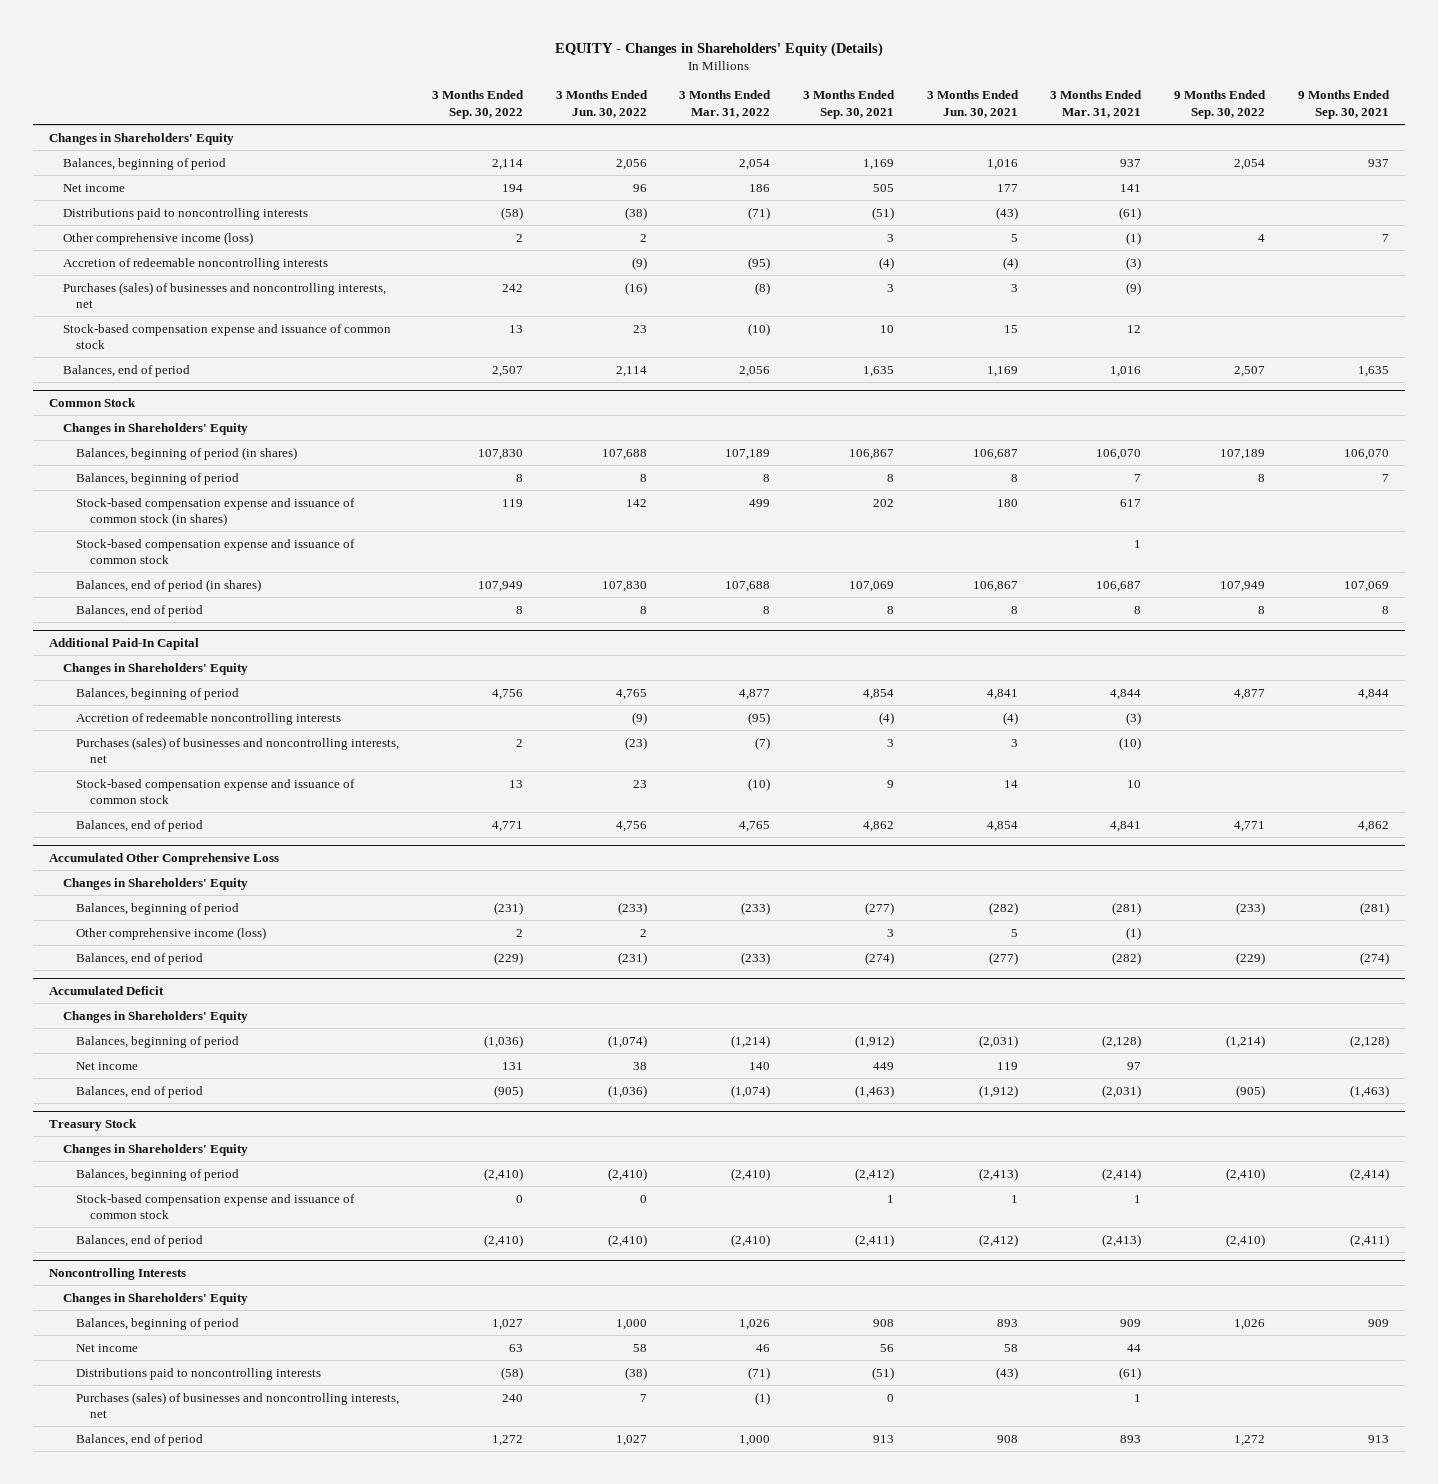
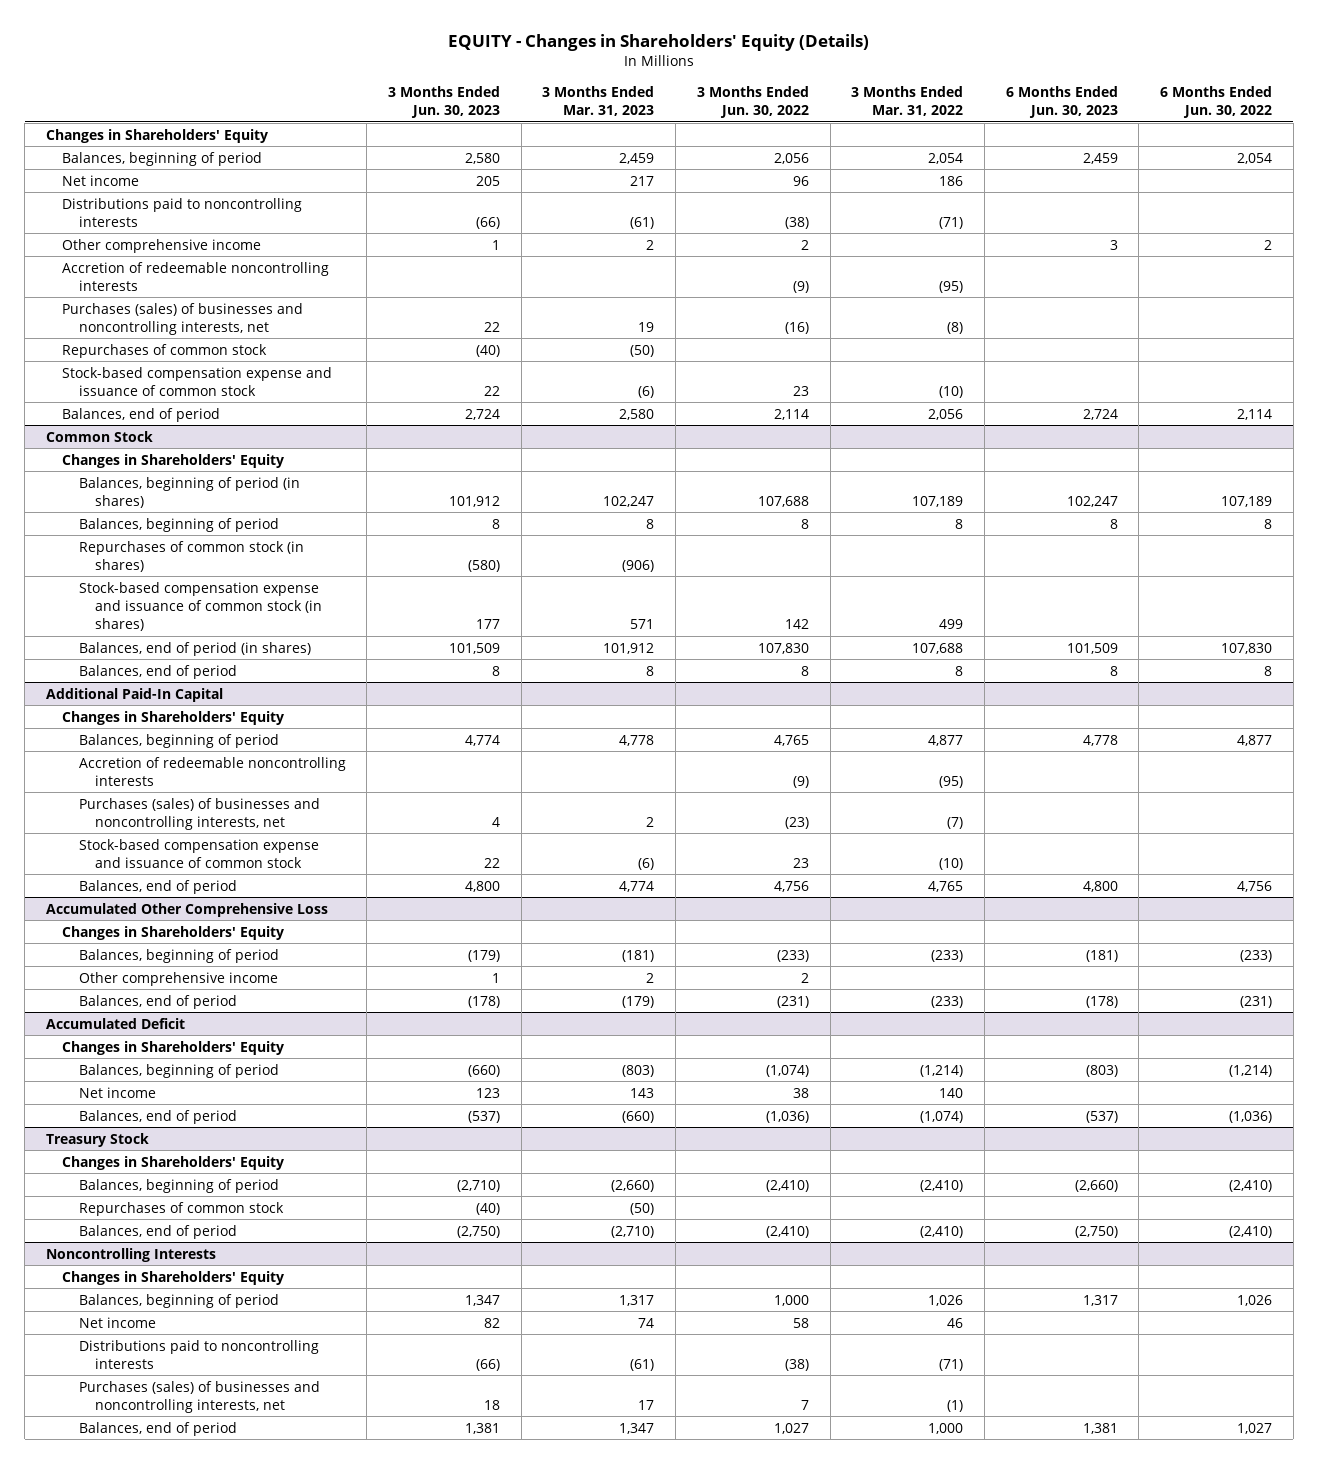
- | 3 Months Ended Sep. 30, 2022 | 3 Months Ended Jun. 30, 2022 | 3 Months Ended Mar. 31, 2022 | 3 Months Ended Sep. 30, 2021 | 3 Months Ended Jun. 30, 2021 | 3 Months Ended Mar. 31, 2021 | 9 Months Ended Sep. 30, 2022 | 9 Months Ended Sep. 30, 2021
+ | 3 Months Ended Jun. 30, 2023 | 3 Months Ended Mar. 31, 2023 | 3 Months Ended Jun. 30, 2022 | 3 Months Ended Mar. 31, 2022 | 6 Months Ended Jun. 30, 2023 | 6 Months Ended Jun. 30, 2022
- Other comprehensive income (loss) | 2 | 2 | | 3 | 5 | (1) | 4 | 7
+ Other comprehensive income | 1 | 2 | 2 | | 3 | 2
+ Repurchases of common stock | (40) | (50) | | | |
@ Common Stock
+ Repurchases of common stock (in shares) | (580) | (906) | | | |
- Stock-based compensation expense and issuance of common stock | | | | | | 1 | |
@ Accumulated Other Comprehensive Loss
- Other comprehensive income (loss) | 2 | 2 | | 3 | 5 | (1) | |
+ Other comprehensive income | 1 | 2 | 2 | | |
@ Treasury Stock
- Stock-based compensation expense and issuance of common stock | 0 | 0 | | 1 | 1 | 1 | |
+ Repurchases of common stock | (40) | (50) | | | |

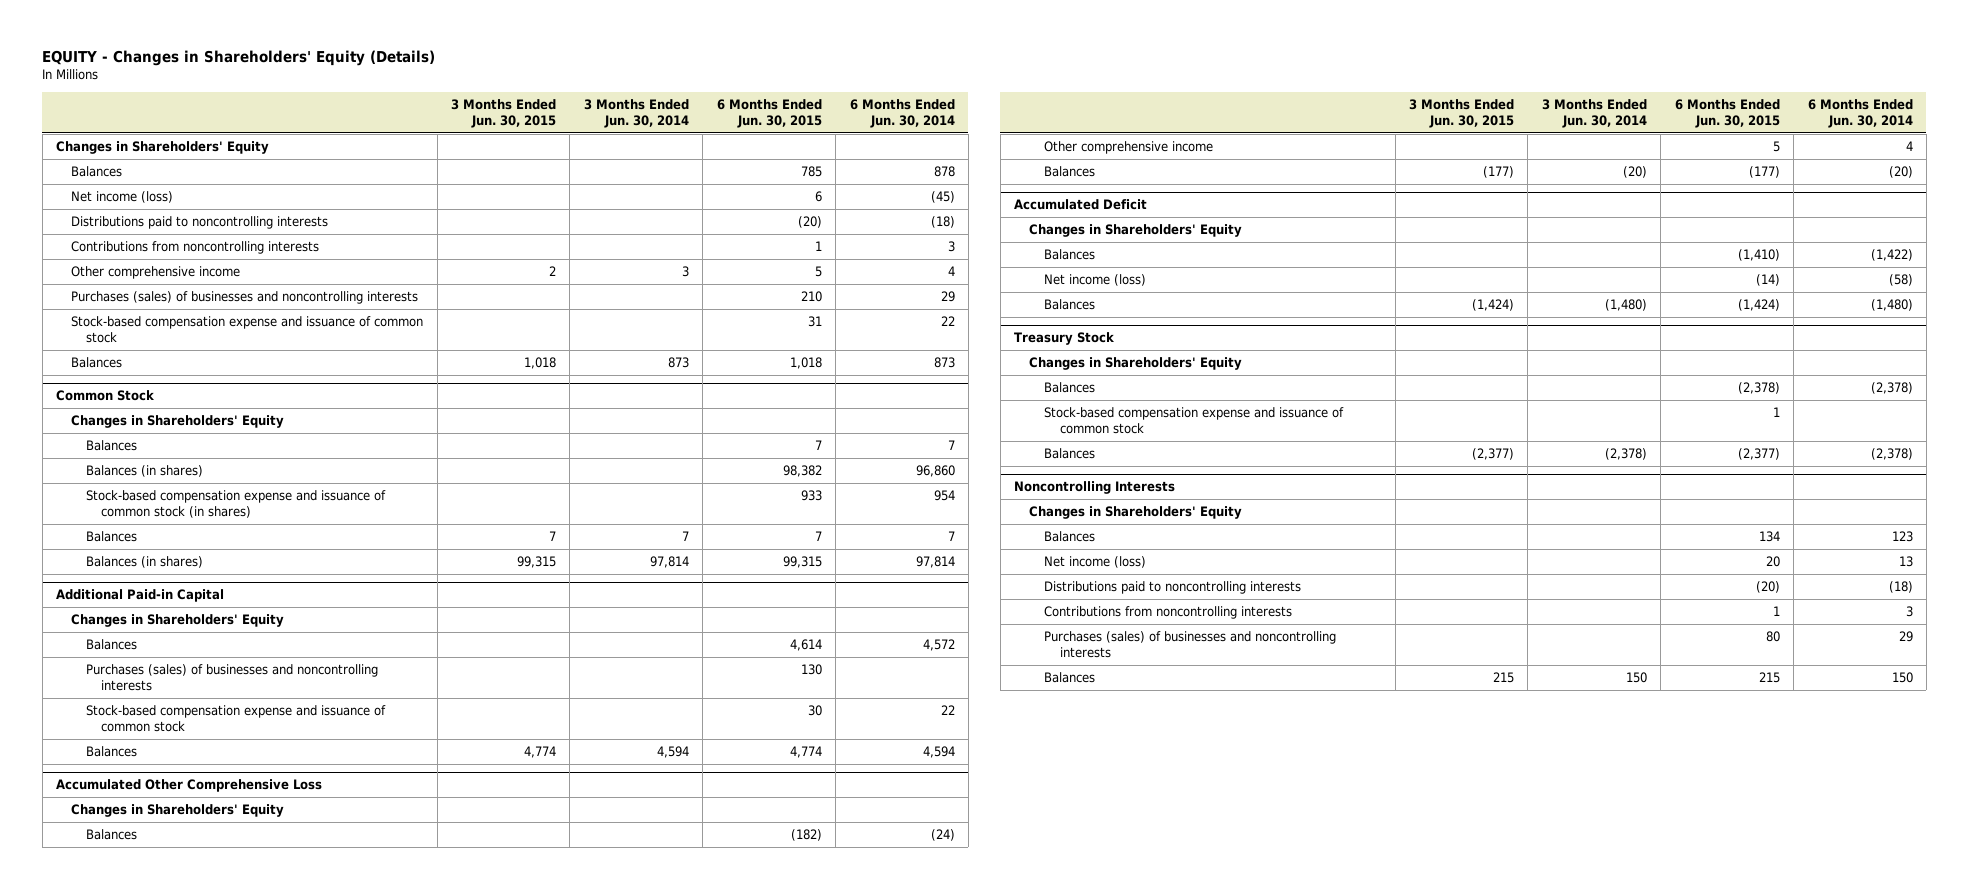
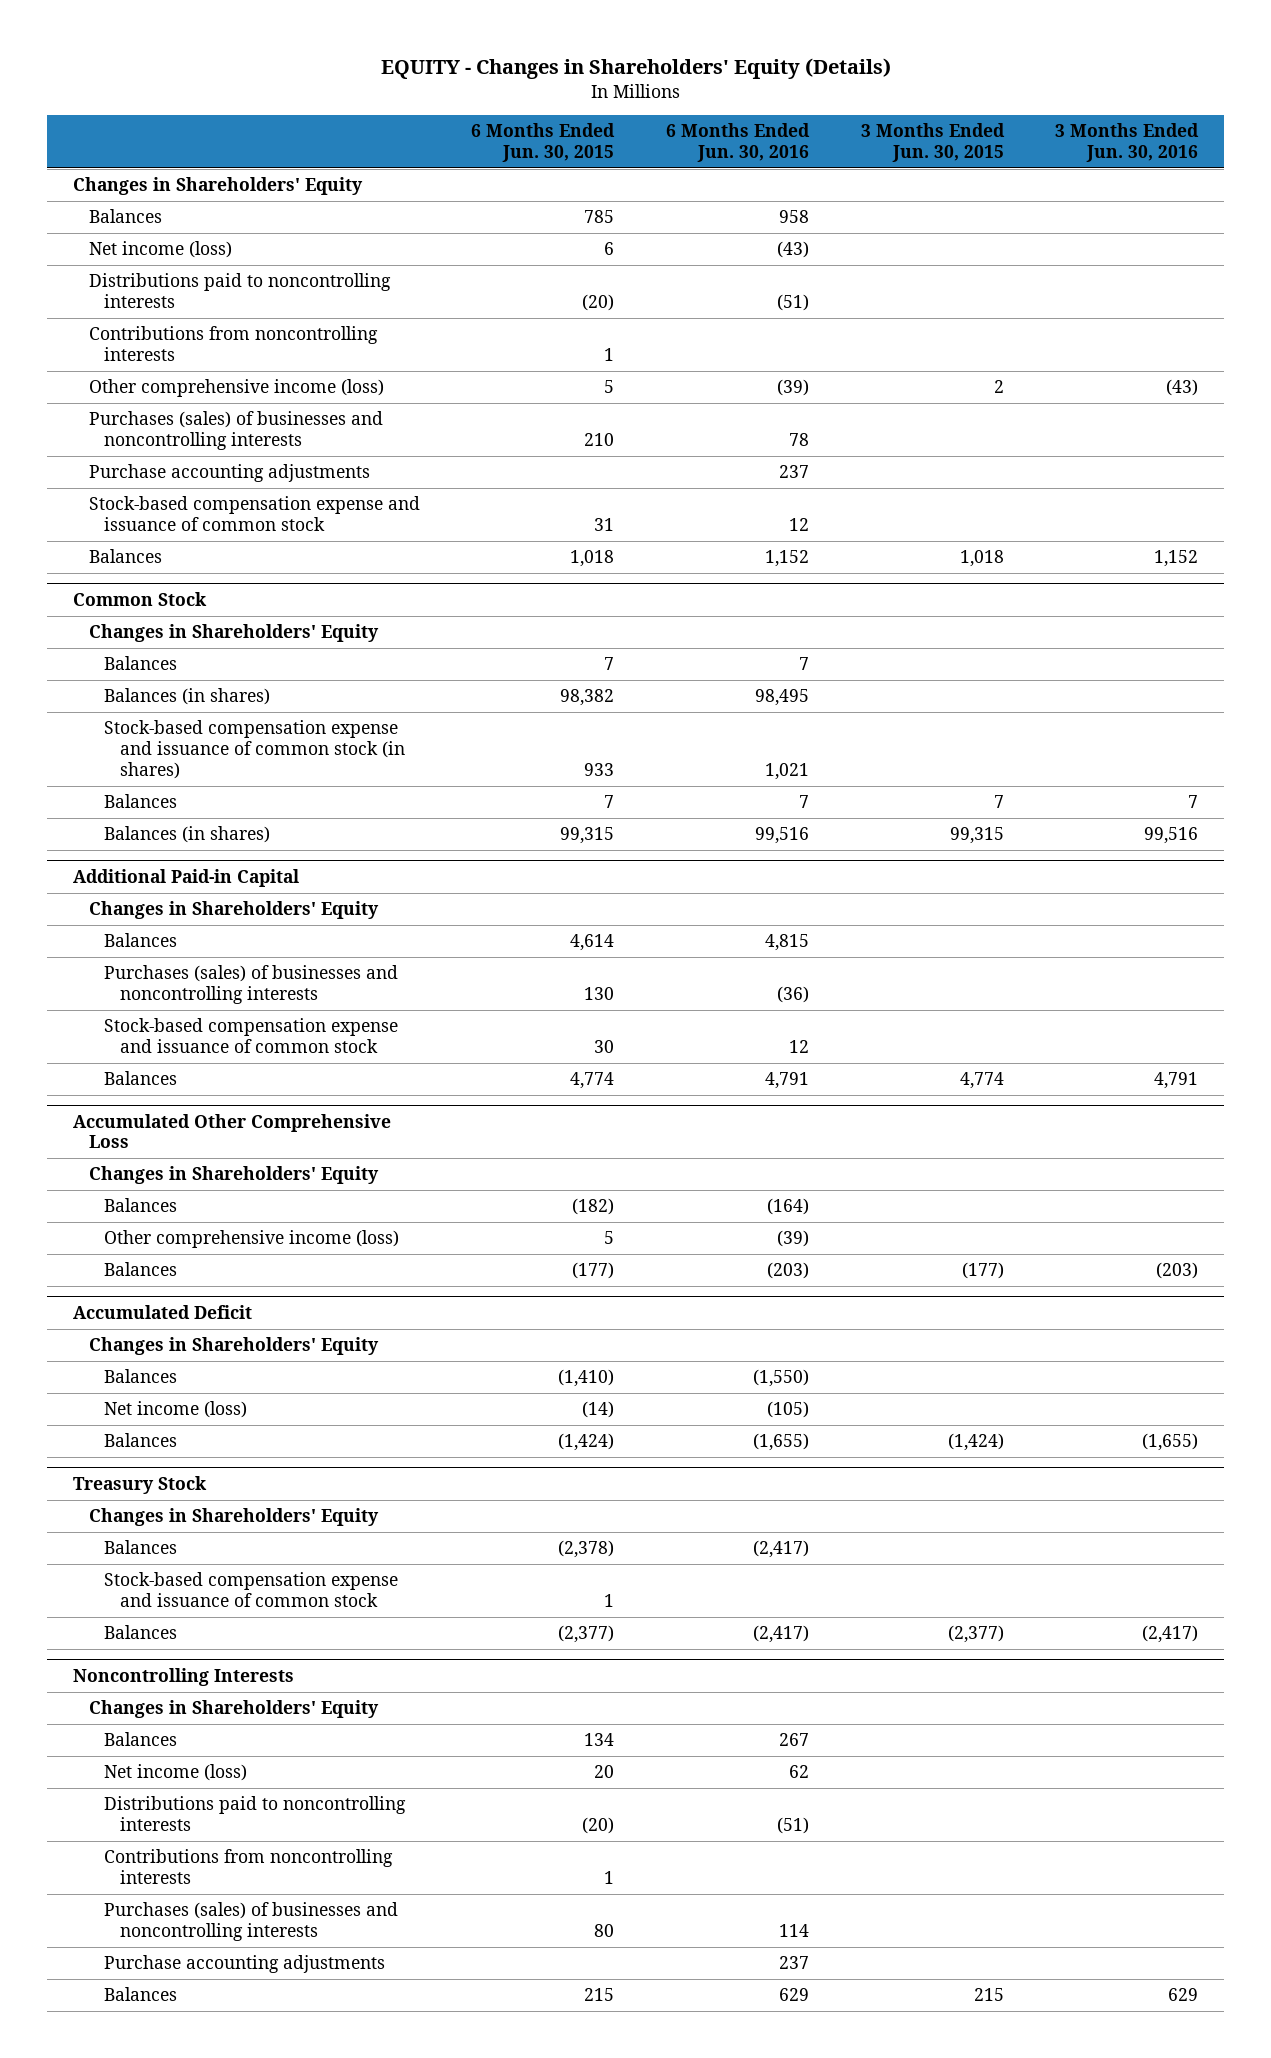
- | 3 Months Ended Jun. 30, 2015 | 3 Months Ended Jun. 30, 2014 | 6 Months Ended Jun. 30, 2015 | 6 Months Ended Jun. 30, 2014
+ | 6 Months Ended Jun. 30, 2015 | 6 Months Ended Jun. 30, 2016 | 3 Months Ended Jun. 30, 2015 | 3 Months Ended Jun. 30, 2016
- Other comprehensive income | 2 | 3 | 5 | 4
+ Other comprehensive income (loss) | 5 | (39) | 2 | (43)
+ Purchase accounting adjustments | | 237 | |
@ Accumulated Other Comprehensive Loss
- Other comprehensive income | | | 5 | 4
+ Other comprehensive income (loss) | 5 | (39) | |
@ Noncontrolling Interests
+ Purchase accounting adjustments | | 237 | |

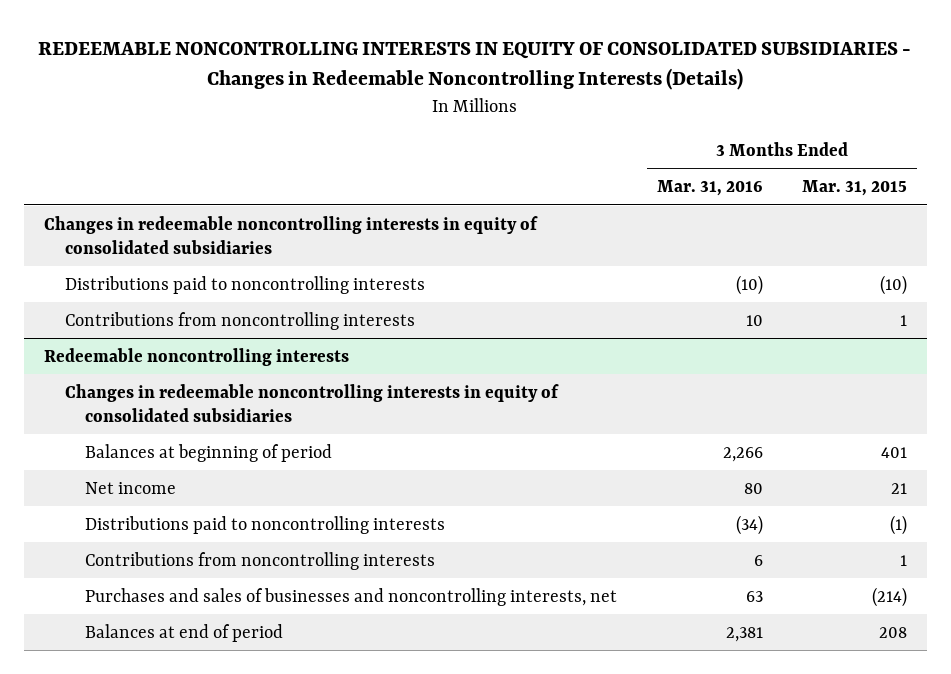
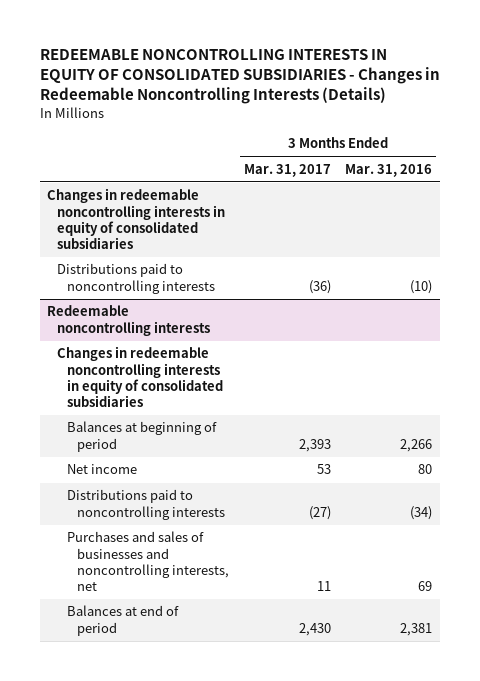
- | 3 Months Ended Mar. 31, 2016 | 3 Months Ended Mar. 31, 2015
+ | 3 Months Ended Mar. 31, 2017 | 3 Months Ended Mar. 31, 2016
- Contributions from noncontrolling interests | 10 | 1
@ Redeemable noncontrolling interests
- Contributions from noncontrolling interests | 6 | 1
- Purchases and sales of businesses and noncontrolling interests, net | 63 | (214)
+ Purchases and sales of businesses and noncontrolling interests, net | 11 | 69

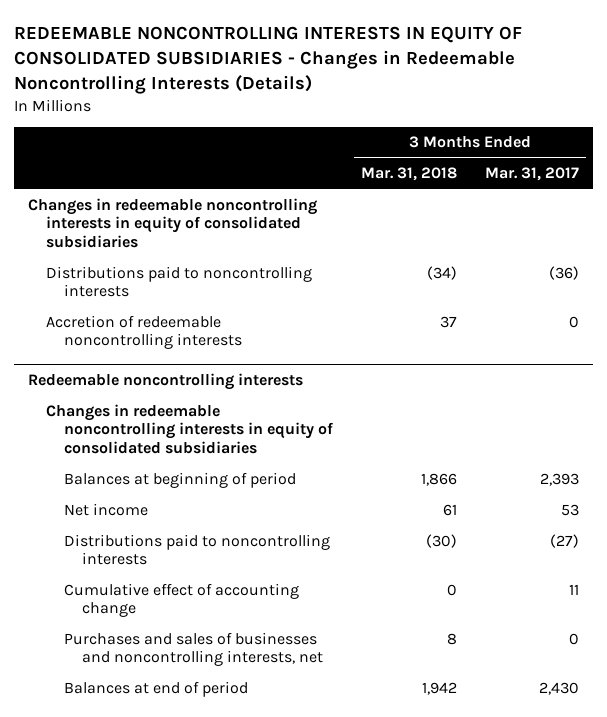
- | 3 Months Ended Mar. 31, 2017 | 3 Months Ended Mar. 31, 2016
+ | 3 Months Ended Mar. 31, 2018 | 3 Months Ended Mar. 31, 2017
+ Accretion of redeemable noncontrolling interests | 37 | 0
@ Redeemable noncontrolling interests
- Purchases and sales of businesses and noncontrolling interests, net | 11 | 69
+ Cumulative effect of accounting change | 0 | 11
+ Purchases and sales of businesses and noncontrolling interests, net | 8 | 0

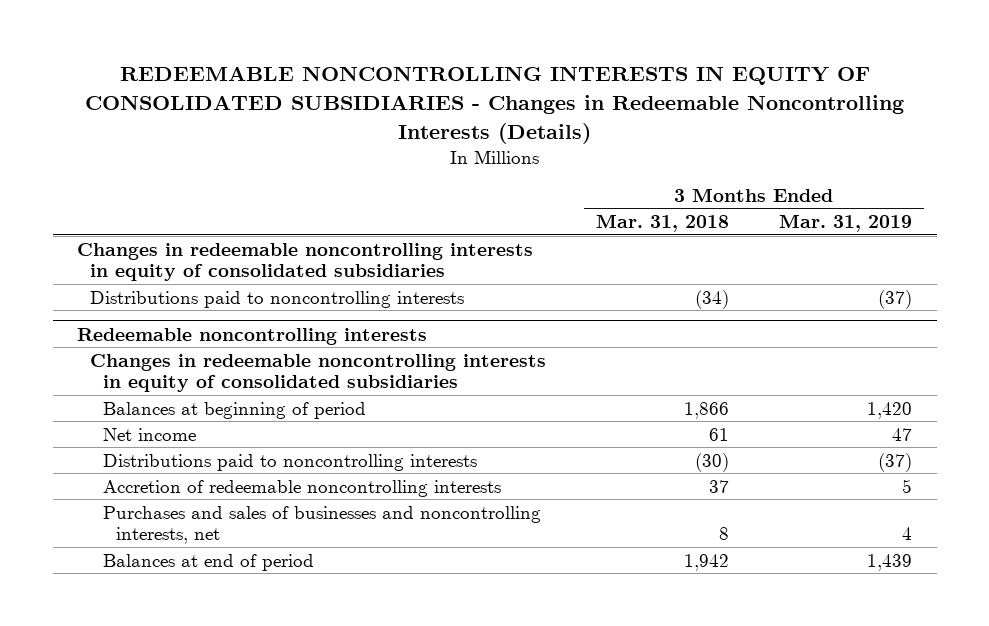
- | 3 Months Ended Mar. 31, 2018 | 3 Months Ended Mar. 31, 2017
+ | 3 Months Ended Mar. 31, 2018 | 3 Months Ended Mar. 31, 2019
- Accretion of redeemable noncontrolling interests | 37 | 0
@ Redeemable noncontrolling interests
- Cumulative effect of accounting change | 0 | 11
+ Accretion of redeemable noncontrolling interests | 37 | 5

